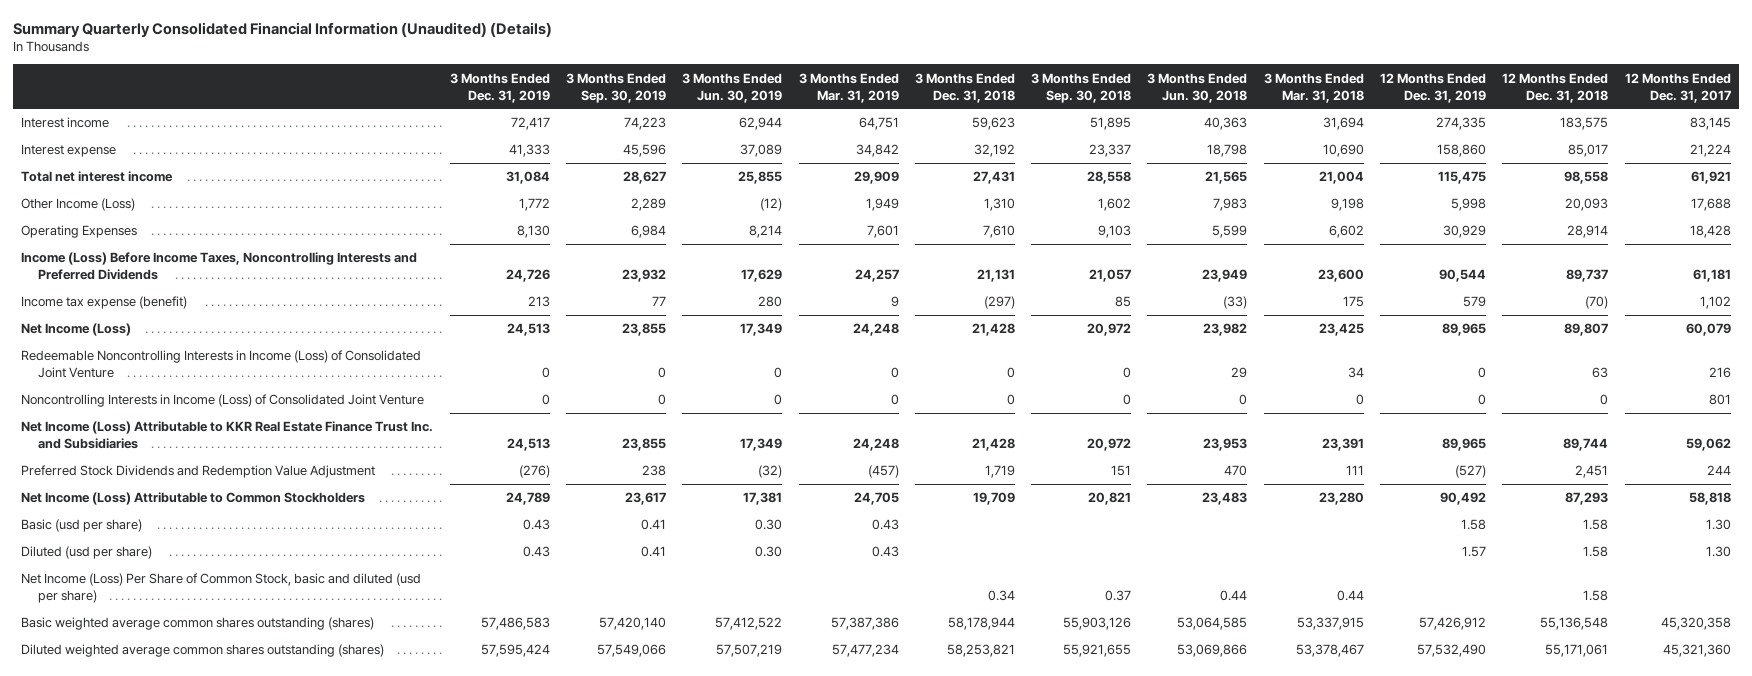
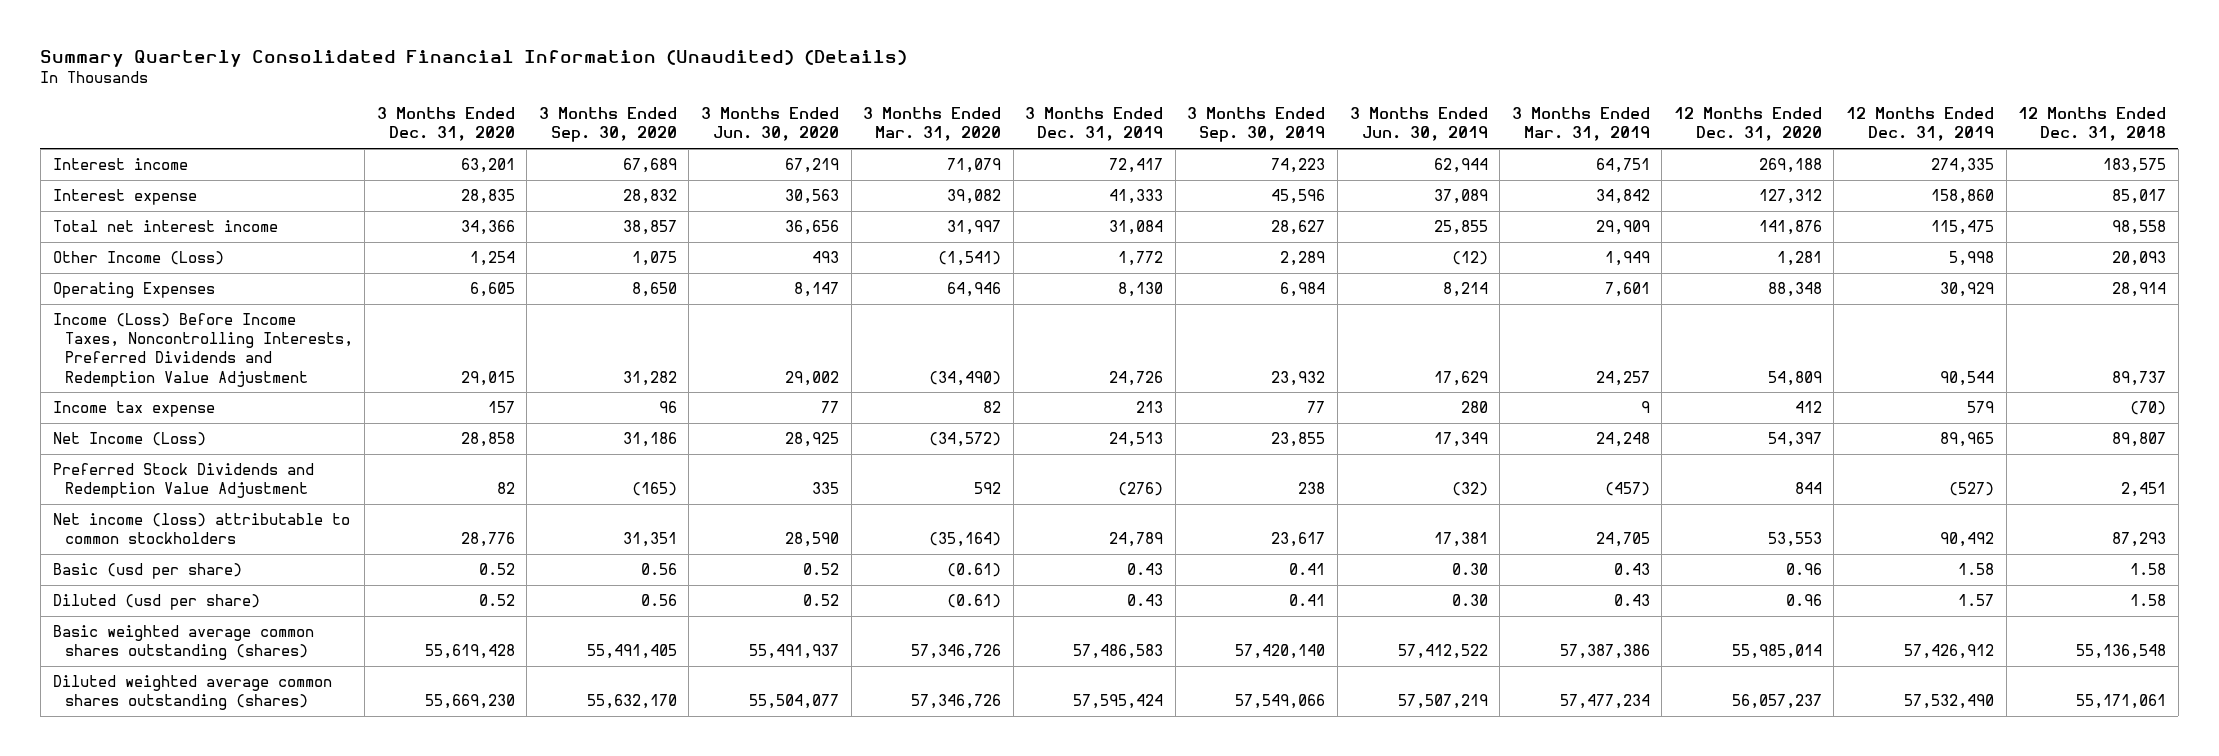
- | 3 Months Ended Dec. 31, 2019 | 3 Months Ended Sep. 30, 2019 | 3 Months Ended Jun. 30, 2019 | 3 Months Ended Mar. 31, 2019 | 3 Months Ended Dec. 31, 2018 | 3 Months Ended Sep. 30, 2018 | 3 Months Ended Jun. 30, 2018 | 3 Months Ended Mar. 31, 2018 | 12 Months Ended Dec. 31, 2019 | 12 Months Ended Dec. 31, 2018 | 12 Months Ended Dec. 31, 2017
+ | 3 Months Ended Dec. 31, 2020 | 3 Months Ended Sep. 30, 2020 | 3 Months Ended Jun. 30, 2020 | 3 Months Ended Mar. 31, 2020 | 3 Months Ended Dec. 31, 2019 | 3 Months Ended Sep. 30, 2019 | 3 Months Ended Jun. 30, 2019 | 3 Months Ended Mar. 31, 2019 | 12 Months Ended Dec. 31, 2020 | 12 Months Ended Dec. 31, 2019 | 12 Months Ended Dec. 31, 2018
- Income (Loss) Before Income Taxes, Noncontrolling Interests and Preferred Dividends | 24,726 | 23,932 | 17,629 | 24,257 | 21,131 | 21,057 | 23,949 | 23,600 | 90,544 | 89,737 | 61,181
- Income tax expense (benefit) | 213 | 77 | 280 | 9 | (297) | 85 | (33) | 175 | 579 | (70) | 1,102
+ Income (Loss) Before Income Taxes, Noncontrolling Interests, Preferred Dividends and Redemption Value Adjustment | 29,015 | 31,282 | 29,002 | (34,490) | 24,726 | 23,932 | 17,629 | 24,257 | 54,809 | 90,544 | 89,737
+ Income tax expense | 157 | 96 | 77 | 82 | 213 | 77 | 280 | 9 | 412 | 579 | (70)
- Redeemable Noncontrolling Interests in Income (Loss) of Consolidated Joint Venture | 0 | 0 | 0 | 0 | 0 | 0 | 29 | 34 | 0 | 63 | 216
- Noncontrolling Interests in Income (Loss) of Consolidated Joint Venture | 0 | 0 | 0 | 0 | 0 | 0 | 0 | 0 | 0 | 0 | 801
- Net Income (Loss) Attributable to KKR Real Estate Finance Trust Inc. and Subsidiaries | 24,513 | 23,855 | 17,349 | 24,248 | 21,428 | 20,972 | 23,953 | 23,391 | 89,965 | 89,744 | 59,062
- Net Income (Loss) Attributable to Common Stockholders | 24,789 | 23,617 | 17,381 | 24,705 | 19,709 | 20,821 | 23,483 | 23,280 | 90,492 | 87,293 | 58,818
+ Net income (loss) attributable to common stockholders | 28,776 | 31,351 | 28,590 | (35,164) | 24,789 | 23,617 | 17,381 | 24,705 | 53,553 | 90,492 | 87,293
- Net Income (Loss) Per Share of Common Stock, basic and diluted (usd per share) | | | | | 0.34 | 0.37 | 0.44 | 0.44 | | 1.58 |

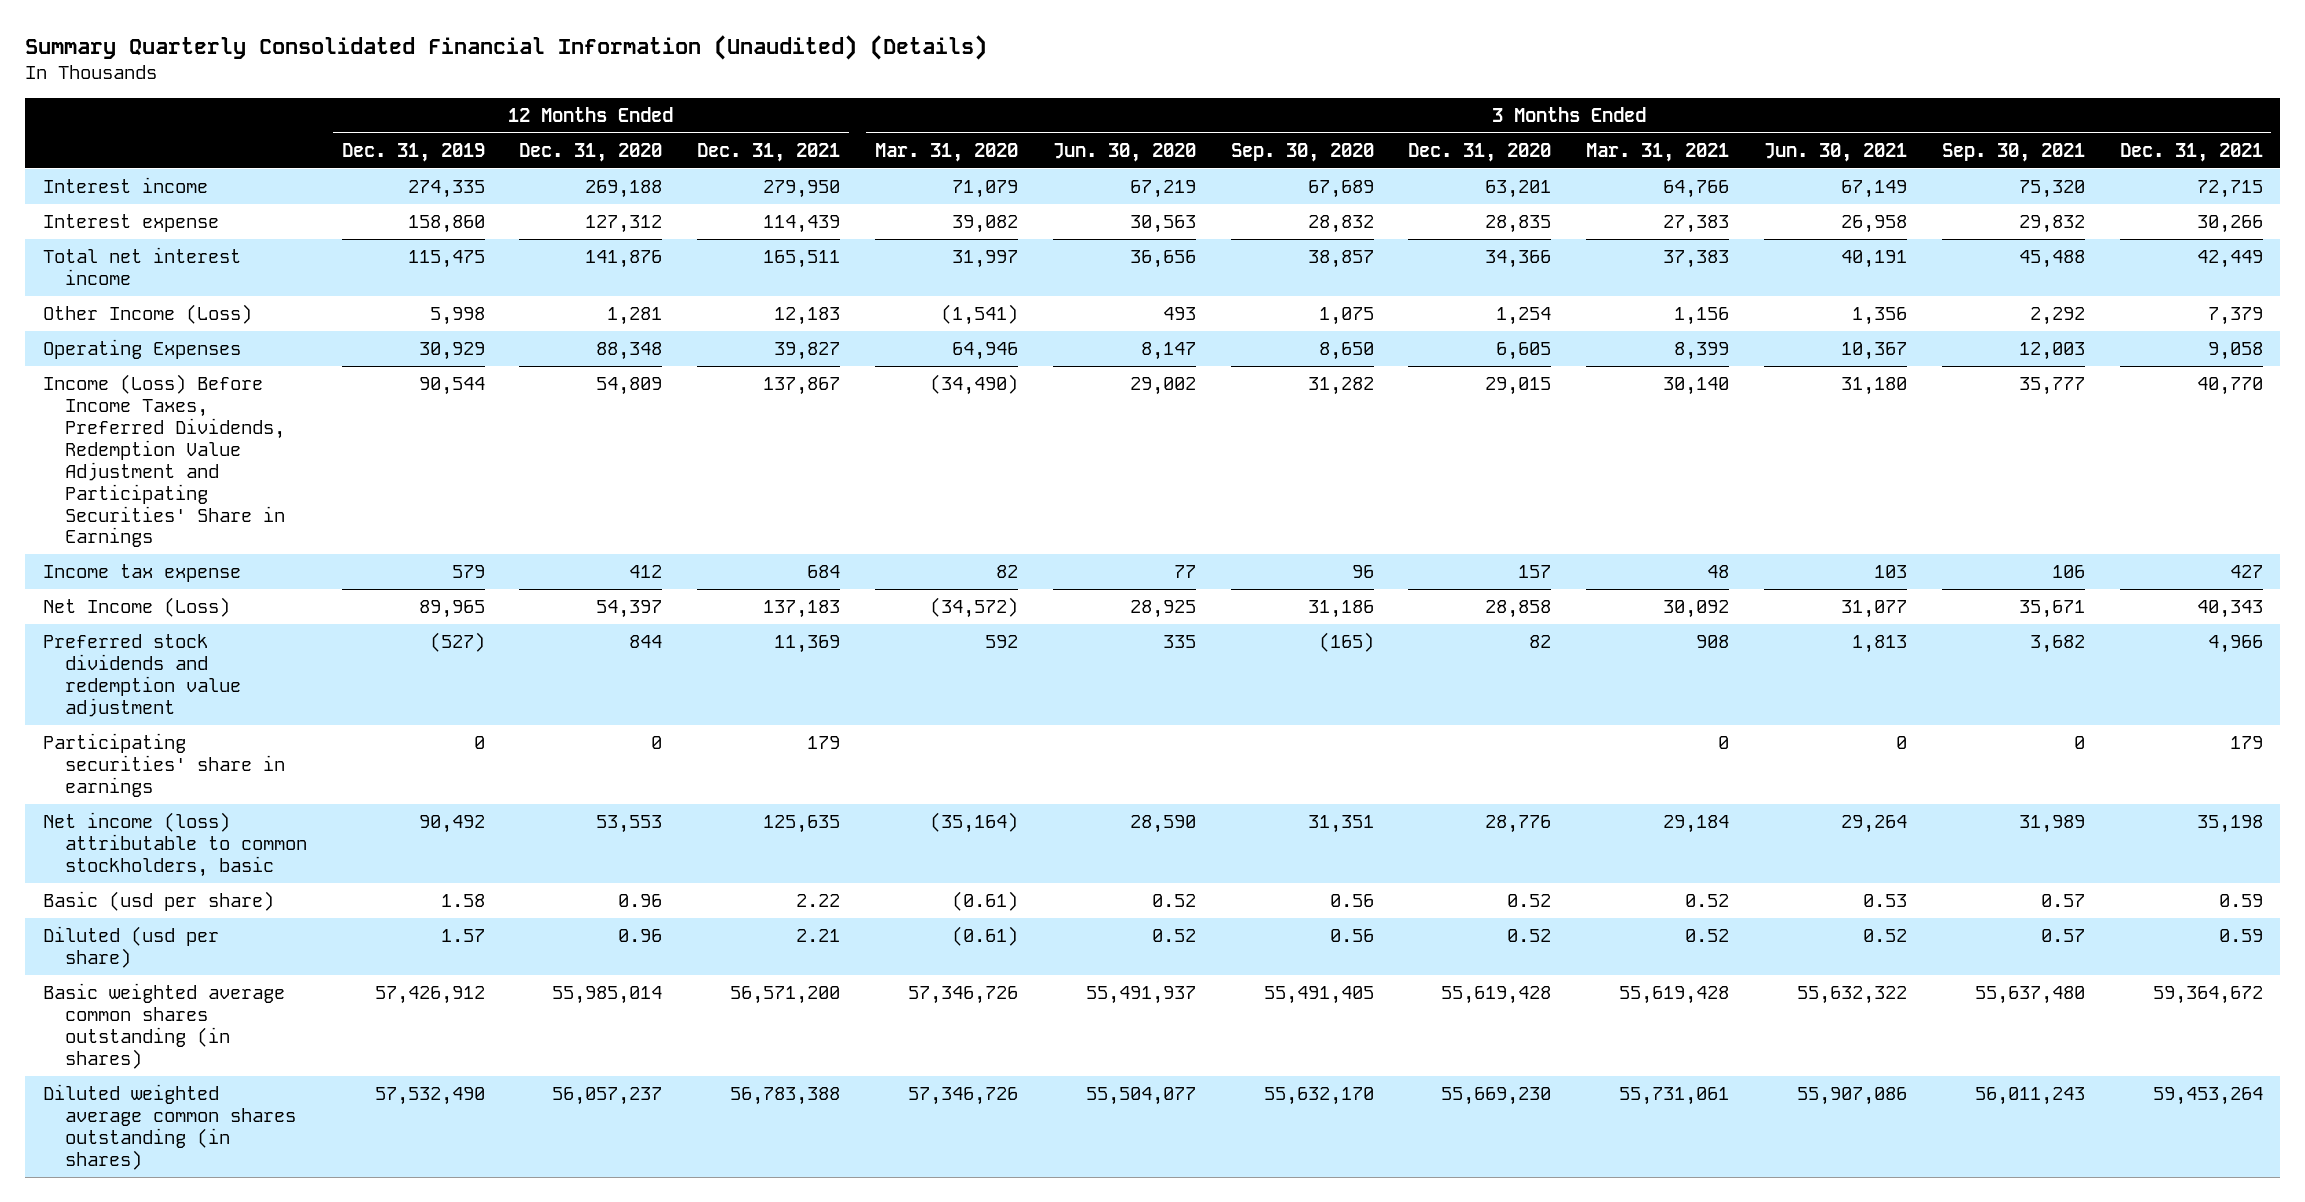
- | 3 Months Ended Dec. 31, 2020 | 3 Months Ended Sep. 30, 2020 | 3 Months Ended Jun. 30, 2020 | 3 Months Ended Mar. 31, 2020 | 3 Months Ended Dec. 31, 2019 | 3 Months Ended Sep. 30, 2019 | 3 Months Ended Jun. 30, 2019 | 3 Months Ended Mar. 31, 2019 | 12 Months Ended Dec. 31, 2020 | 12 Months Ended Dec. 31, 2019 | 12 Months Ended Dec. 31, 2018
+ | 12 Months Ended Dec. 31, 2019 | 12 Months Ended Dec. 31, 2020 | 12 Months Ended Dec. 31, 2021 | 3 Months Ended Mar. 31, 2020 | 3 Months Ended Jun. 30, 2020 | 3 Months Ended Sep. 30, 2020 | 3 Months Ended Dec. 31, 2020 | 3 Months Ended Mar. 31, 2021 | 3 Months Ended Jun. 30, 2021 | 3 Months Ended Sep. 30, 2021 | 3 Months Ended Dec. 31, 2021
- Income (Loss) Before Income Taxes, Noncontrolling Interests, Preferred Dividends and Redemption Value Adjustment | 29,015 | 31,282 | 29,002 | (34,490) | 24,726 | 23,932 | 17,629 | 24,257 | 54,809 | 90,544 | 89,737
+ Income (Loss) Before Income Taxes, Preferred Dividends, Redemption Value Adjustment and Participating Securities' Share in Earnings | 90,544 | 54,809 | 137,867 | (34,490) | 29,002 | 31,282 | 29,015 | 30,140 | 31,180 | 35,777 | 40,770
- Preferred Stock Dividends and Redemption Value Adjustment | 82 | (165) | 335 | 592 | (276) | 238 | (32) | (457) | 844 | (527) | 2,451
- Net income (loss) attributable to common stockholders | 28,776 | 31,351 | 28,590 | (35,164) | 24,789 | 23,617 | 17,381 | 24,705 | 53,553 | 90,492 | 87,293
+ Preferred stock dividends and redemption value adjustment | (527) | 844 | 11,369 | 592 | 335 | (165) | 82 | 908 | 1,813 | 3,682 | 4,966
+ Participating securities' share in earnings | 0 | 0 | 179 | | | | | 0 | 0 | 0 | 179
+ Net income (loss) attributable to common stockholders, basic | 90,492 | 53,553 | 125,635 | (35,164) | 28,590 | 31,351 | 28,776 | 29,184 | 29,264 | 31,989 | 35,198
- Basic weighted average common shares outstanding (shares) | 55,619,428 | 55,491,405 | 55,491,937 | 57,346,726 | 57,486,583 | 57,420,140 | 57,412,522 | 57,387,386 | 55,985,014 | 57,426,912 | 55,136,548
- Diluted weighted average common shares outstanding (shares) | 55,669,230 | 55,632,170 | 55,504,077 | 57,346,726 | 57,595,424 | 57,549,066 | 57,507,219 | 57,477,234 | 56,057,237 | 57,532,490 | 55,171,061
+ Basic weighted average common shares outstanding (in shares) | 57,426,912 | 55,985,014 | 56,571,200 | 57,346,726 | 55,491,937 | 55,491,405 | 55,619,428 | 55,619,428 | 55,632,322 | 55,637,480 | 59,364,672
+ Diluted weighted average common shares outstanding (in shares) | 57,532,490 | 56,057,237 | 56,783,388 | 57,346,726 | 55,504,077 | 55,632,170 | 55,669,230 | 55,731,061 | 55,907,086 | 56,011,243 | 59,453,264

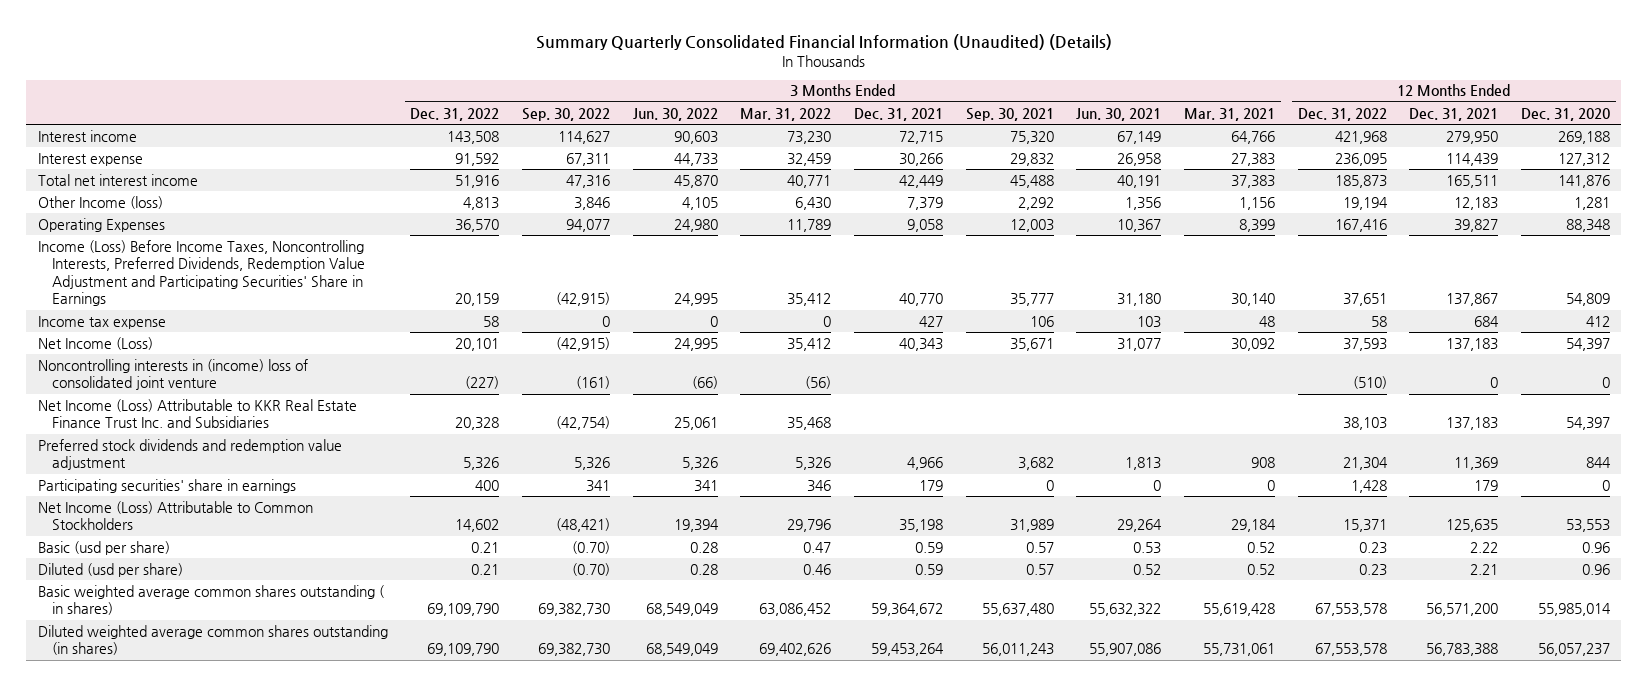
- | 12 Months Ended Dec. 31, 2019 | 12 Months Ended Dec. 31, 2020 | 12 Months Ended Dec. 31, 2021 | 3 Months Ended Mar. 31, 2020 | 3 Months Ended Jun. 30, 2020 | 3 Months Ended Sep. 30, 2020 | 3 Months Ended Dec. 31, 2020 | 3 Months Ended Mar. 31, 2021 | 3 Months Ended Jun. 30, 2021 | 3 Months Ended Sep. 30, 2021 | 3 Months Ended Dec. 31, 2021
+ | 3 Months Ended Dec. 31, 2022 | 3 Months Ended Sep. 30, 2022 | 3 Months Ended Jun. 30, 2022 | 3 Months Ended Mar. 31, 2022 | 3 Months Ended Dec. 31, 2021 | 3 Months Ended Sep. 30, 2021 | 3 Months Ended Jun. 30, 2021 | 3 Months Ended Mar. 31, 2021 | 12 Months Ended Dec. 31, 2022 | 12 Months Ended Dec. 31, 2021 | 12 Months Ended Dec. 31, 2020
- Other Income (Loss) | 5,998 | 1,281 | 12,183 | (1,541) | 493 | 1,075 | 1,254 | 1,156 | 1,356 | 2,292 | 7,379
+ Other Income (loss) | 4,813 | 3,846 | 4,105 | 6,430 | 7,379 | 2,292 | 1,356 | 1,156 | 19,194 | 12,183 | 1,281
- Income (Loss) Before Income Taxes, Preferred Dividends, Redemption Value Adjustment and Participating Securities' Share in Earnings | 90,544 | 54,809 | 137,867 | (34,490) | 29,002 | 31,282 | 29,015 | 30,140 | 31,180 | 35,777 | 40,770
+ Income (Loss) Before Income Taxes, Noncontrolling Interests, Preferred Dividends, Redemption Value Adjustment and Participating Securities' Share in Earnings | 20,159 | (42,915) | 24,995 | 35,412 | 40,770 | 35,777 | 31,180 | 30,140 | 37,651 | 137,867 | 54,809
+ Noncontrolling interests in (income) loss of consolidated joint venture | (227) | (161) | (66) | (56) | | | | | (510) | 0 | 0
+ Net Income (Loss) Attributable to KKR Real Estate Finance Trust Inc. and Subsidiaries | 20,328 | (42,754) | 25,061 | 35,468 | | | | | 38,103 | 137,183 | 54,397
- Net income (loss) attributable to common stockholders, basic | 90,492 | 53,553 | 125,635 | (35,164) | 28,590 | 31,351 | 28,776 | 29,184 | 29,264 | 31,989 | 35,198
+ Net Income (Loss) Attributable to Common Stockholders | 14,602 | (48,421) | 19,394 | 29,796 | 35,198 | 31,989 | 29,264 | 29,184 | 15,371 | 125,635 | 53,553
- Basic weighted average common shares outstanding (in shares) | 57,426,912 | 55,985,014 | 56,571,200 | 57,346,726 | 55,491,937 | 55,491,405 | 55,619,428 | 55,619,428 | 55,632,322 | 55,637,480 | 59,364,672
+ Basic weighted average common shares outstanding ( in shares) | 69,109,790 | 69,382,730 | 68,549,049 | 63,086,452 | 59,364,672 | 55,637,480 | 55,632,322 | 55,619,428 | 67,553,578 | 56,571,200 | 55,985,014

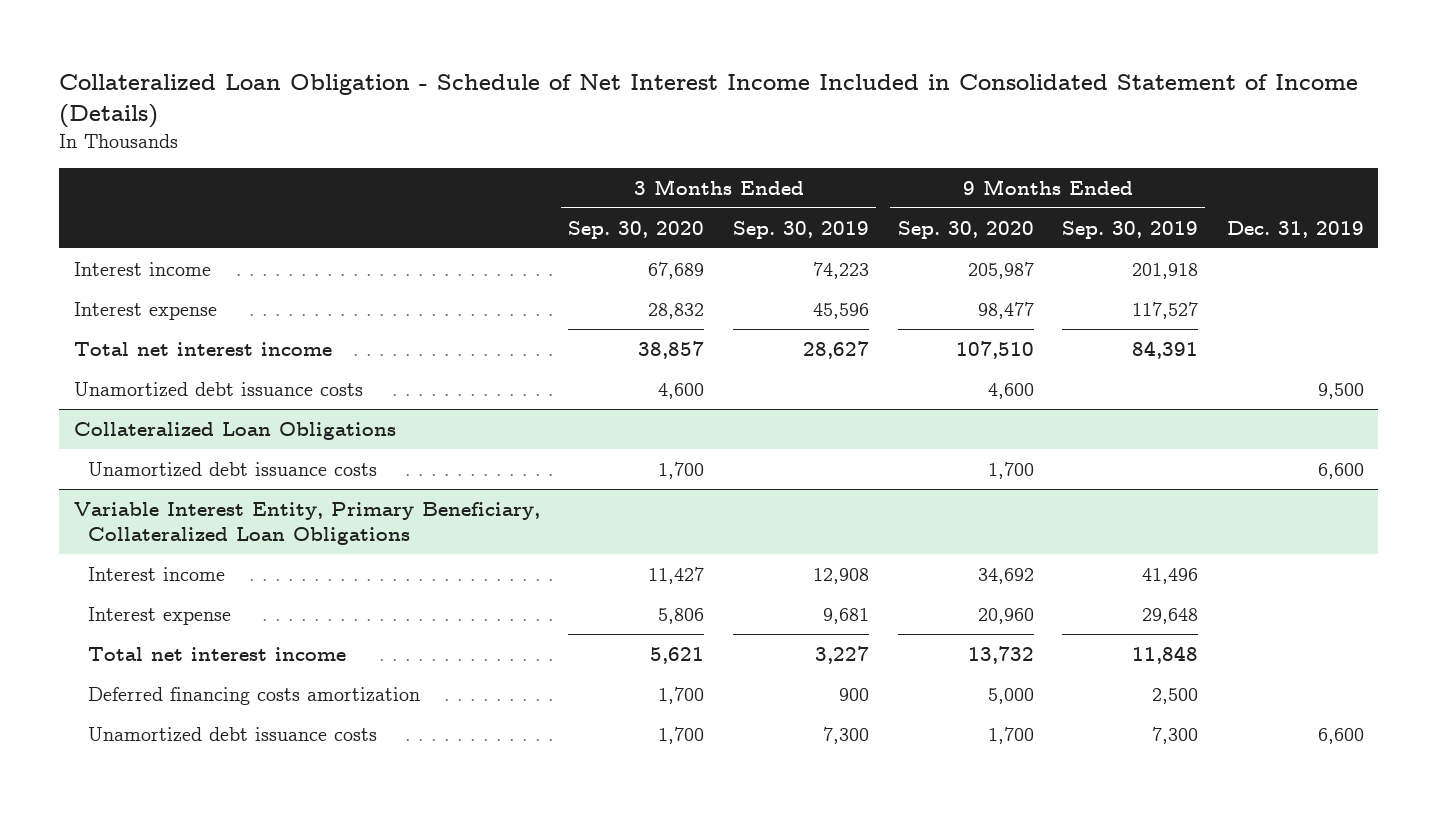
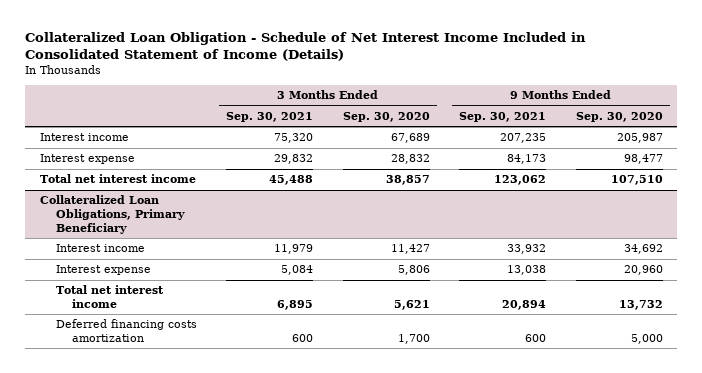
- | 3 Months Ended Sep. 30, 2020 | 3 Months Ended Sep. 30, 2019 | 9 Months Ended Sep. 30, 2020 | 9 Months Ended Sep. 30, 2019 | Dec. 31, 2019
+ | 3 Months Ended Sep. 30, 2021 | 3 Months Ended Sep. 30, 2020 | 9 Months Ended Sep. 30, 2021 | 9 Months Ended Sep. 30, 2020
- Unamortized debt issuance costs | 4,600 | | 4,600 | | 9,500
- Collateralized Loan Obligations
- Unamortized debt issuance costs | 1,700 | | 1,700 | | 6,600
- Variable Interest Entity, Primary Beneficiary, Collateralized Loan Obligations
+ Collateralized Loan Obligations, Primary Beneficiary
- Unamortized debt issuance costs | 1,700 | 7,300 | 1,700 | 7,300 | 6,600

